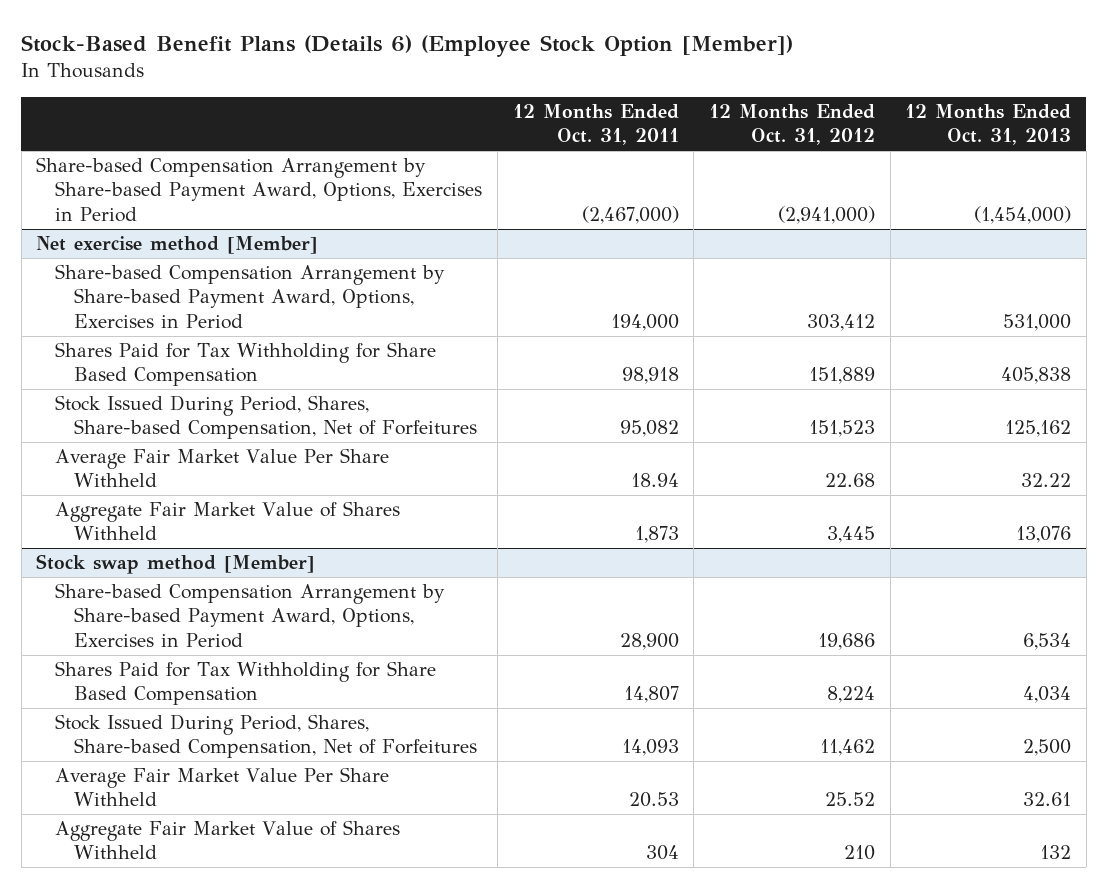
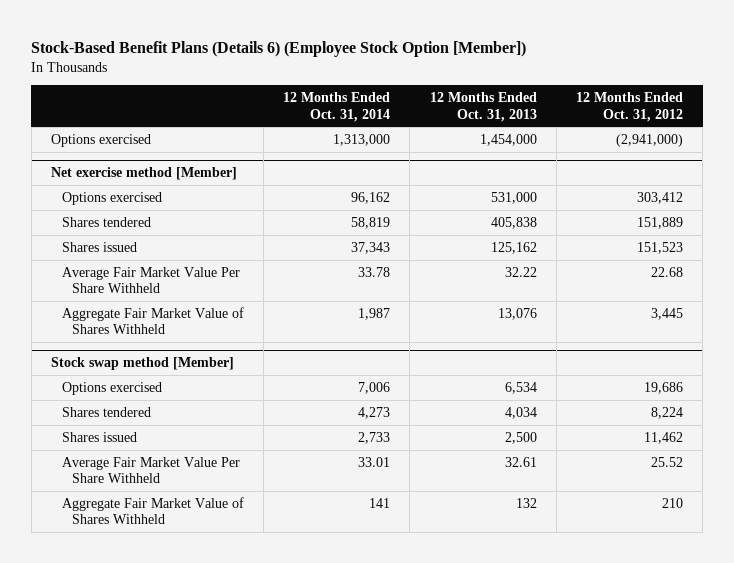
- | 12 Months Ended Oct. 31, 2011 | 12 Months Ended Oct. 31, 2012 | 12 Months Ended Oct. 31, 2013
+ | 12 Months Ended Oct. 31, 2014 | 12 Months Ended Oct. 31, 2013 | 12 Months Ended Oct. 31, 2012
- Share-based Compensation Arrangement by Share-based Payment Award, Options, Exercises in Period | (2,467,000) | (2,941,000) | (1,454,000)
+ Options exercised | 1,313,000 | 1,454,000 | (2,941,000)
@ Net exercise method [Member]
- Share-based Compensation Arrangement by Share-based Payment Award, Options, Exercises in Period | 194,000 | 303,412 | 531,000
- Shares Paid for Tax Withholding for Share Based Compensation | 98,918 | 151,889 | 405,838
- Stock Issued During Period, Shares, Share-based Compensation, Net of Forfeitures | 95,082 | 151,523 | 125,162
+ Options exercised | 96,162 | 531,000 | 303,412
+ Shares tendered | 58,819 | 405,838 | 151,889
+ Shares issued | 37,343 | 125,162 | 151,523
@ Stock swap method [Member]
- Share-based Compensation Arrangement by Share-based Payment Award, Options, Exercises in Period | 28,900 | 19,686 | 6,534
- Shares Paid for Tax Withholding for Share Based Compensation | 14,807 | 8,224 | 4,034
- Stock Issued During Period, Shares, Share-based Compensation, Net of Forfeitures | 14,093 | 11,462 | 2,500
+ Options exercised | 7,006 | 6,534 | 19,686
+ Shares tendered | 4,273 | 4,034 | 8,224
+ Shares issued | 2,733 | 2,500 | 11,462

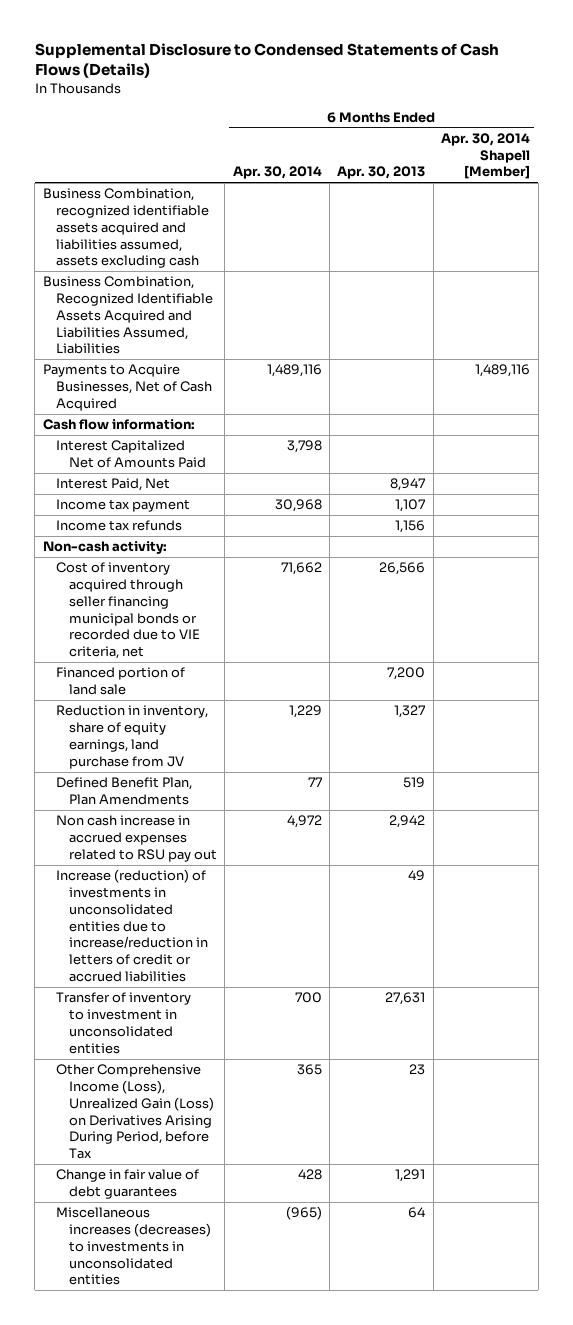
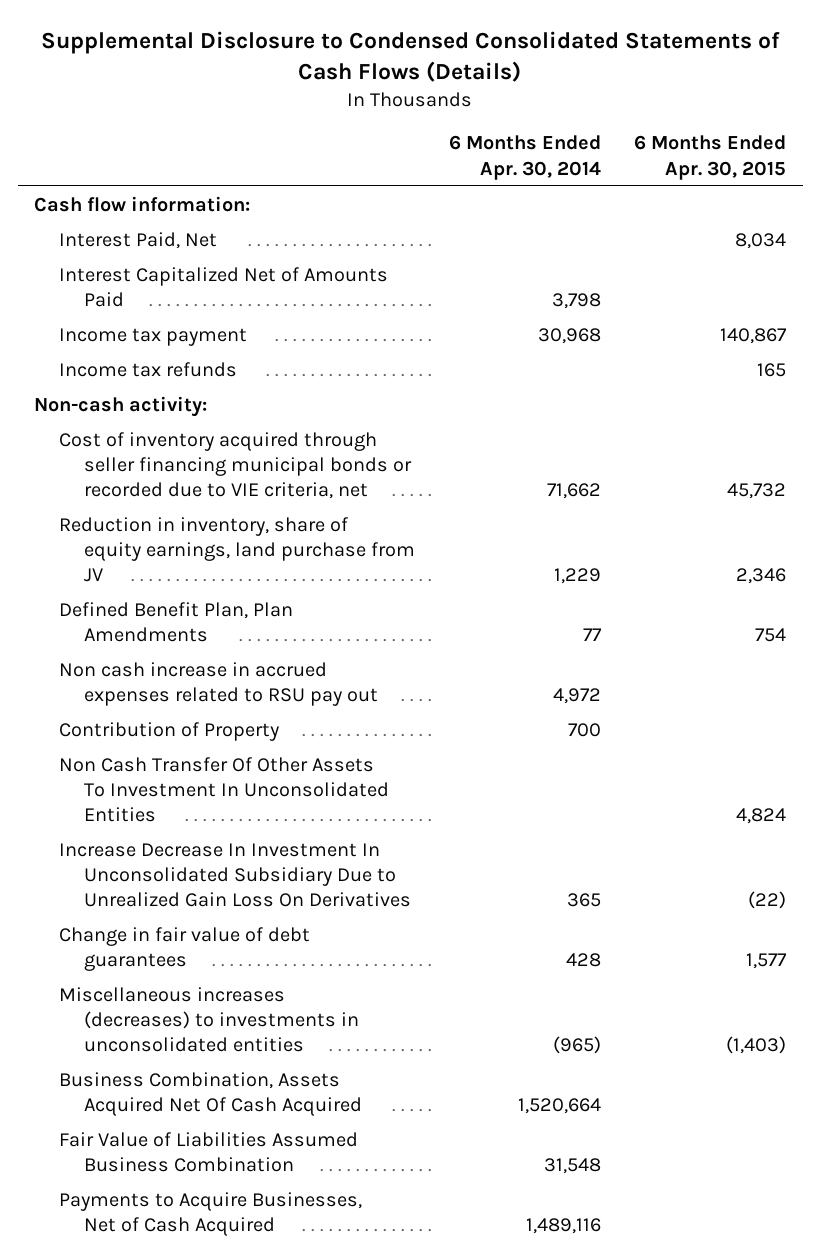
- Supplemental Disclosure to Condensed Statements of Cash Flows (Details)
+ Supplemental Disclosure to Condensed Consolidated Statements of Cash Flows (Details)
- | 6 Months Ended Apr. 30, 2014 | 6 Months Ended Apr. 30, 2013 | 6 Months Ended Apr. 30, 2014 Shapell [Member]
+ | 6 Months Ended Apr. 30, 2014 | 6 Months Ended Apr. 30, 2015
- Business Combination, recognized identifiable assets acquired and liabilities assumed, assets excluding cash
- Business Combination, Recognized Identifiable Assets Acquired and Liabilities Assumed, Liabilities
moved down: Interest Capitalized Net of Amounts Paid | 3,798 |
- Financed portion of land sale | | 7,200 |
- Increase (reduction) of investments in unconsolidated entities due to increase/reduction in letters of credit or accrued liabilities | | 49 |
- Transfer of inventory to investment in unconsolidated entities | 700 | 27,631 |
- Other Comprehensive Income (Loss), Unrealized Gain (Loss) on Derivatives Arising During Period, before Tax | 365 | 23 |
+ Contribution of Property | 700 |
+ Non Cash Transfer Of Other Assets To Investment In Unconsolidated Entities | | 4,824
+ Increase Decrease In Investment In Unconsolidated Subsidiary Due to Unrealized Gain Loss On Derivatives | 365 | (22)
+ Business Combination, Assets Acquired Net Of Cash Acquired | 1,520,664 |
+ Fair Value of Liabilities Assumed Business Combination | 31,548 |
moved down: Payments to Acquire Businesses, Net of Cash Acquired | 1,489,116 |

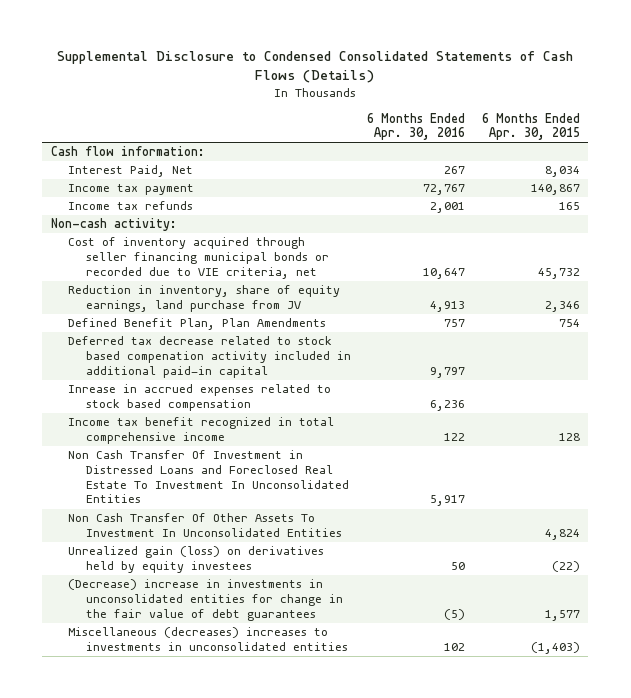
- | 6 Months Ended Apr. 30, 2014 | 6 Months Ended Apr. 30, 2015
+ | 6 Months Ended Apr. 30, 2016 | 6 Months Ended Apr. 30, 2015
- Interest Capitalized Net of Amounts Paid | 3,798 |
- Non cash increase in accrued expenses related to RSU pay out | 4,972 |
- Contribution of Property | 700 |
+ Deferred tax decrease related to stock based compenation activity included in additional paid-in capital | 9,797 |
+ Inrease in accrued expenses related to stock based compensation | 6,236 |
+ Income tax benefit recognized in total comprehensive income | 122 | 128
+ Non Cash Transfer Of Investment in Distressed Loans and Foreclosed Real Estate To Investment In Unconsolidated Entities | 5,917 |
- Increase Decrease In Investment In Unconsolidated Subsidiary Due to Unrealized Gain Loss On Derivatives | 365 | (22)
- Change in fair value of debt guarantees | 428 | 1,577
- Miscellaneous increases (decreases) to investments in unconsolidated entities | (965) | (1,403)
- Business Combination, Assets Acquired Net Of Cash Acquired | 1,520,664 |
- Fair Value of Liabilities Assumed Business Combination | 31,548 |
- Payments to Acquire Businesses, Net of Cash Acquired | 1,489,116 |
+ Unrealized gain (loss) on derivatives held by equity investees | 50 | (22)
+ (Decrease) increase in investments in unconsolidated entities for change in the fair value of debt guarantees | (5) | 1,577
+ Miscellaneous (decreases) increases to investments in unconsolidated entities | 102 | (1,403)

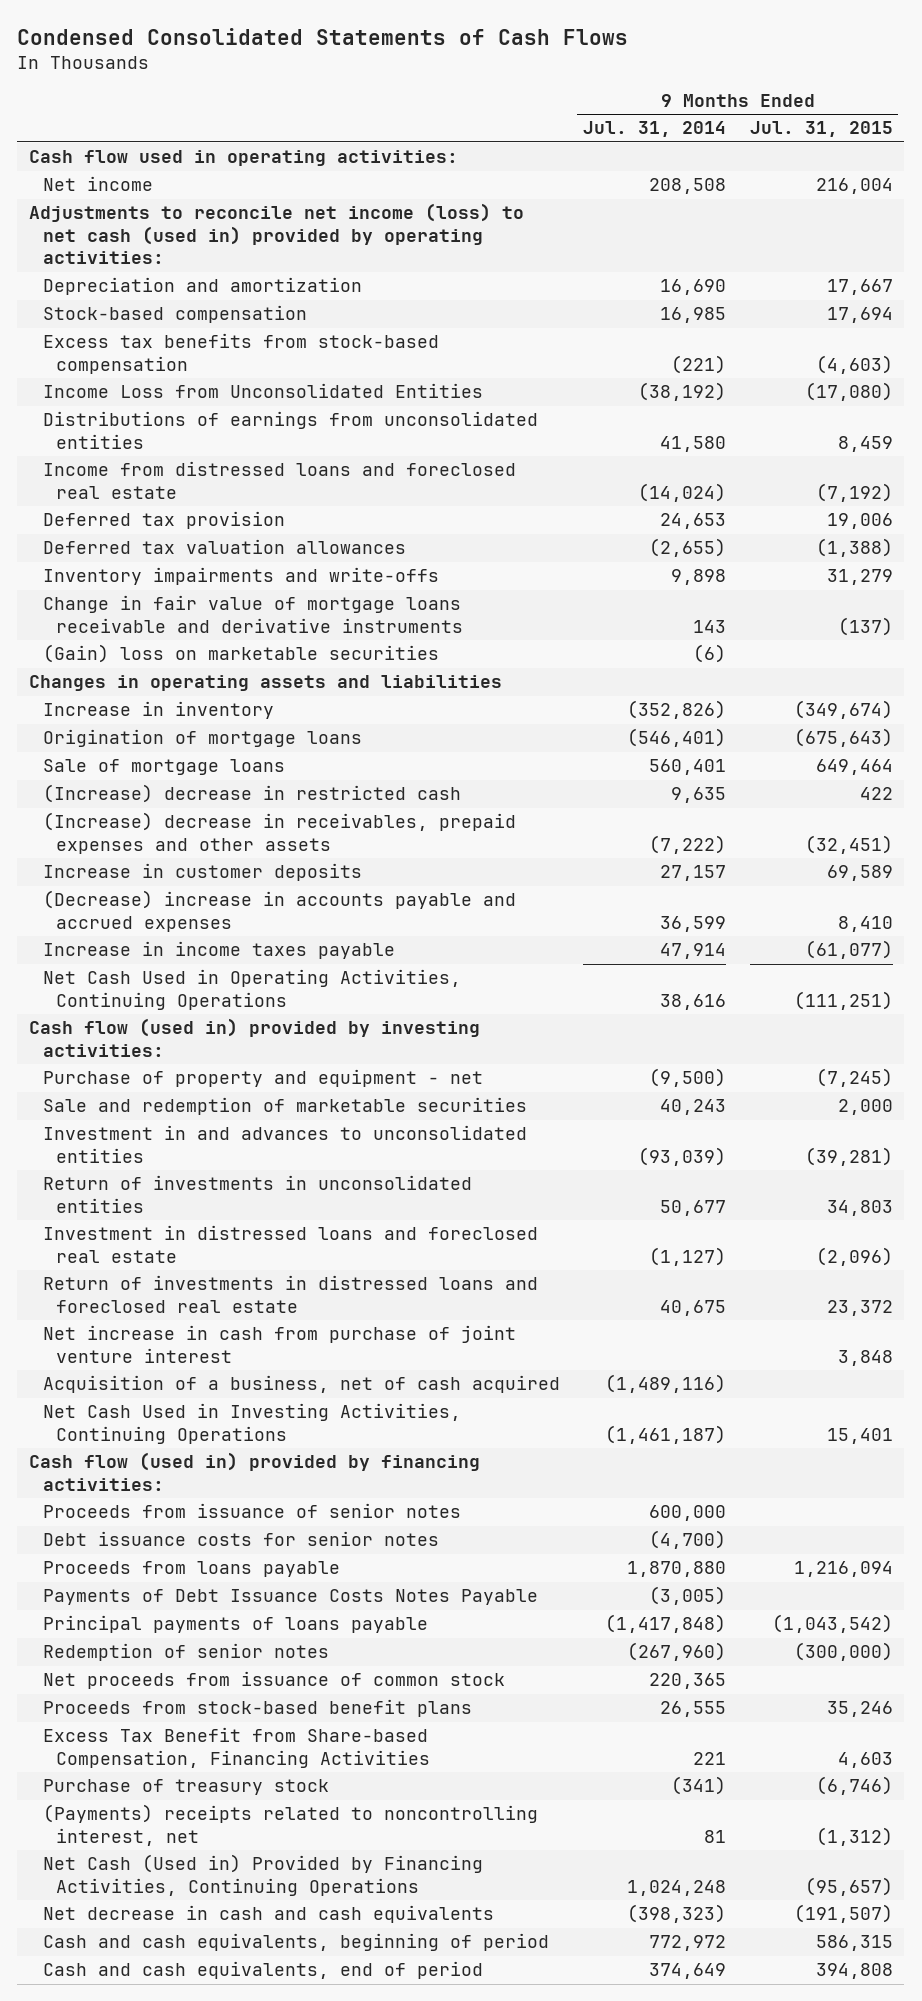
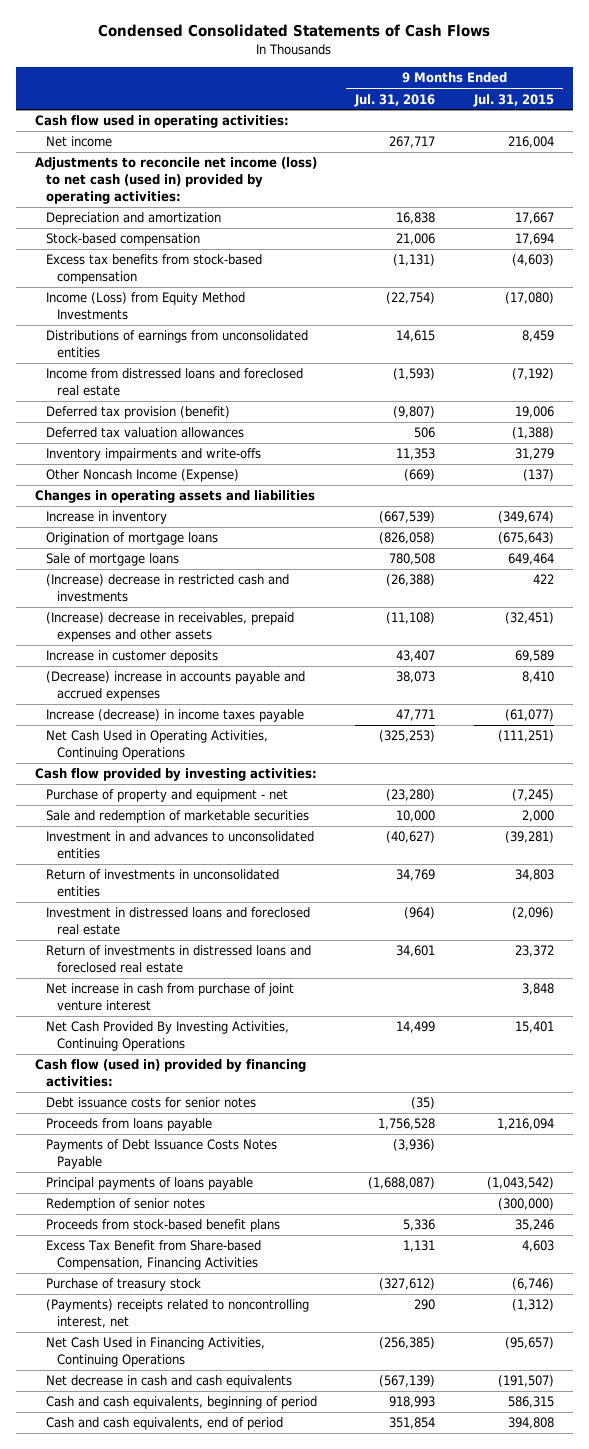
- | 9 Months Ended Jul. 31, 2014 | 9 Months Ended Jul. 31, 2015
+ | 9 Months Ended Jul. 31, 2016 | 9 Months Ended Jul. 31, 2015
- Income Loss from Unconsolidated Entities | (38,192) | (17,080)
+ Income (Loss) from Equity Method Investments | (22,754) | (17,080)
- Deferred tax provision | 24,653 | 19,006
+ Deferred tax provision (benefit) | (9,807) | 19,006
- Change in fair value of mortgage loans receivable and derivative instruments | 143 | (137)
- (Gain) loss on marketable securities | (6) |
+ Other Noncash Income (Expense) | (669) | (137)
- (Increase) decrease in restricted cash | 9,635 | 422
+ (Increase) decrease in restricted cash and investments | (26,388) | 422
- Increase in income taxes payable | 47,914 | (61,077)
+ Increase (decrease) in income taxes payable | 47,771 | (61,077)
- Cash flow (used in) provided by investing activities:
+ Cash flow provided by investing activities:
- Acquisition of a business, net of cash acquired | (1,489,116) |
- Net Cash Used in Investing Activities, Continuing Operations | (1,461,187) | 15,401
+ Net Cash Provided By Investing Activities, Continuing Operations | 14,499 | 15,401
- Proceeds from issuance of senior notes | 600,000 |
- Net proceeds from issuance of common stock | 220,365 |
- Net Cash (Used in) Provided by Financing Activities, Continuing Operations | 1,024,248 | (95,657)
+ Net Cash Used in Financing Activities, Continuing Operations | (256,385) | (95,657)

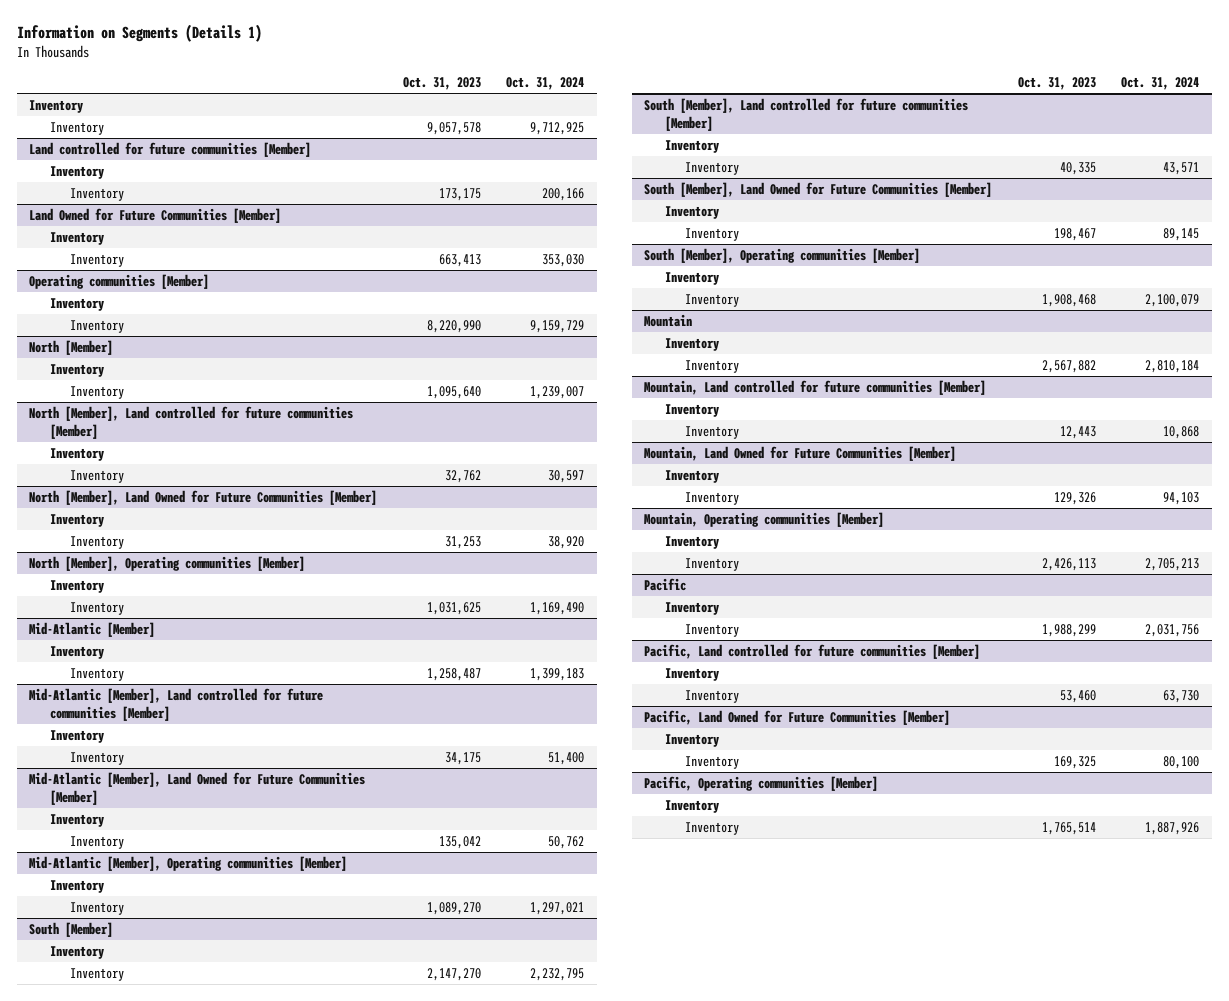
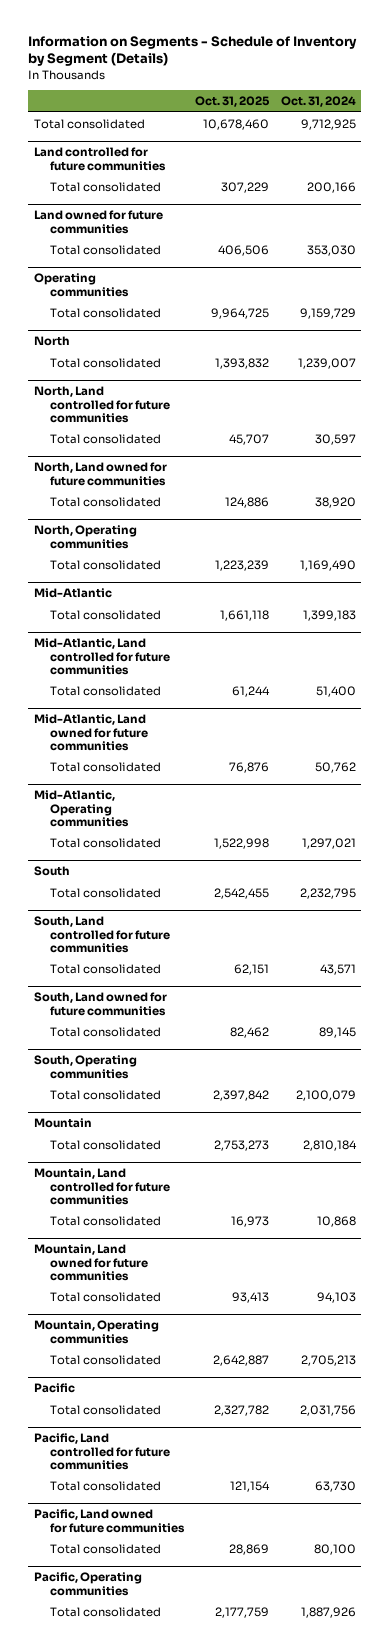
- Information on Segments (Details 1)
+ Information on Segments - Schedule of Inventory by Segment (Details)
- | Oct. 31, 2023 | Oct. 31, 2024
+ | Oct. 31, 2025 | Oct. 31, 2024
- Inventory
- Inventory | 9,057,578 | 9,712,925
- Land controlled for future communities [Member]
- Inventory
- Inventory | 173,175 | 200,166
- Land Owned for Future Communities [Member]
- Inventory
- Inventory | 663,413 | 353,030
- Operating communities [Member]
- Inventory
- Inventory | 8,220,990 | 9,159,729
- North [Member]
- Inventory
- Inventory | 1,095,640 | 1,239,007
- North [Member], Land controlled for future communities [Member]
- Inventory
- Inventory | 32,762 | 30,597
- North [Member], Land Owned for Future Communities [Member]
- Inventory
- Inventory | 31,253 | 38,920
- North [Member], Operating communities [Member]
- Inventory
- Inventory | 1,031,625 | 1,169,490
- Mid-Atlantic [Member]
- Inventory
- Inventory | 1,258,487 | 1,399,183
- Mid-Atlantic [Member], Land controlled for future communities [Member]
- Inventory
- Inventory | 34,175 | 51,400
- Mid-Atlantic [Member], Land Owned for Future Communities [Member]
- Inventory
- Inventory | 135,042 | 50,762
- Mid-Atlantic [Member], Operating communities [Member]
- Inventory
- Inventory | 1,089,270 | 1,297,021
- South [Member]
- Inventory
- Inventory | 2,147,270 | 2,232,795
- South [Member], Land controlled for future communities [Member]
- Inventory
- Inventory | 40,335 | 43,571
- South [Member], Land Owned for Future Communities [Member]
- Inventory
- Inventory | 198,467 | 89,145
- South [Member], Operating communities [Member]
- Inventory
- Inventory | 1,908,468 | 2,100,079
+ Total consolidated | 10,678,460 | 9,712,925
+ Land controlled for future communities
+ Total consolidated | 307,229 | 200,166
+ Land owned for future communities
+ Total consolidated | 406,506 | 353,030
+ Operating communities
+ Total consolidated | 9,964,725 | 9,159,729
+ North
+ Total consolidated | 1,393,832 | 1,239,007
+ North, Land controlled for future communities
+ Total consolidated | 45,707 | 30,597
+ North, Land owned for future communities
+ Total consolidated | 124,886 | 38,920
+ North, Operating communities
+ Total consolidated | 1,223,239 | 1,169,490
+ Mid-Atlantic
+ Total consolidated | 1,661,118 | 1,399,183
+ Mid-Atlantic, Land controlled for future communities
+ Total consolidated | 61,244 | 51,400
+ Mid-Atlantic, Land owned for future communities
+ Total consolidated | 76,876 | 50,762
+ Mid-Atlantic, Operating communities
+ Total consolidated | 1,522,998 | 1,297,021
+ South
+ Total consolidated | 2,542,455 | 2,232,795
+ South, Land controlled for future communities
+ Total consolidated | 62,151 | 43,571
+ South, Land owned for future communities
+ Total consolidated | 82,462 | 89,145
+ South, Operating communities
+ Total consolidated | 2,397,842 | 2,100,079
@ Mountain
- Inventory
- Inventory | 2,567,882 | 2,810,184
- Mountain, Land controlled for future communities [Member]
- Inventory
- Inventory | 12,443 | 10,868
- Mountain, Land Owned for Future Communities [Member]
- Inventory
- Inventory | 129,326 | 94,103
- Mountain, Operating communities [Member]
- Inventory
- Inventory | 2,426,113 | 2,705,213
@ Mountain
+ Total consolidated | 2,753,273 | 2,810,184
+ Mountain, Land controlled for future communities
+ Total consolidated | 16,973 | 10,868
+ Mountain, Land owned for future communities
+ Total consolidated | 93,413 | 94,103
+ Mountain, Operating communities
+ Total consolidated | 2,642,887 | 2,705,213
@ Pacific
- Inventory
- Inventory | 1,988,299 | 2,031,756
- Pacific, Land controlled for future communities [Member]
- Inventory
- Inventory | 53,460 | 63,730
- Pacific, Land Owned for Future Communities [Member]
- Inventory
- Inventory | 169,325 | 80,100
- Pacific, Operating communities [Member]
- Inventory
- Inventory | 1,765,514 | 1,887,926
@ Pacific
+ Total consolidated | 2,327,782 | 2,031,756
+ Pacific, Land controlled for future communities
+ Total consolidated | 121,154 | 63,730
+ Pacific, Land owned for future communities
+ Total consolidated | 28,869 | 80,100
+ Pacific, Operating communities
+ Total consolidated | 2,177,759 | 1,887,926

